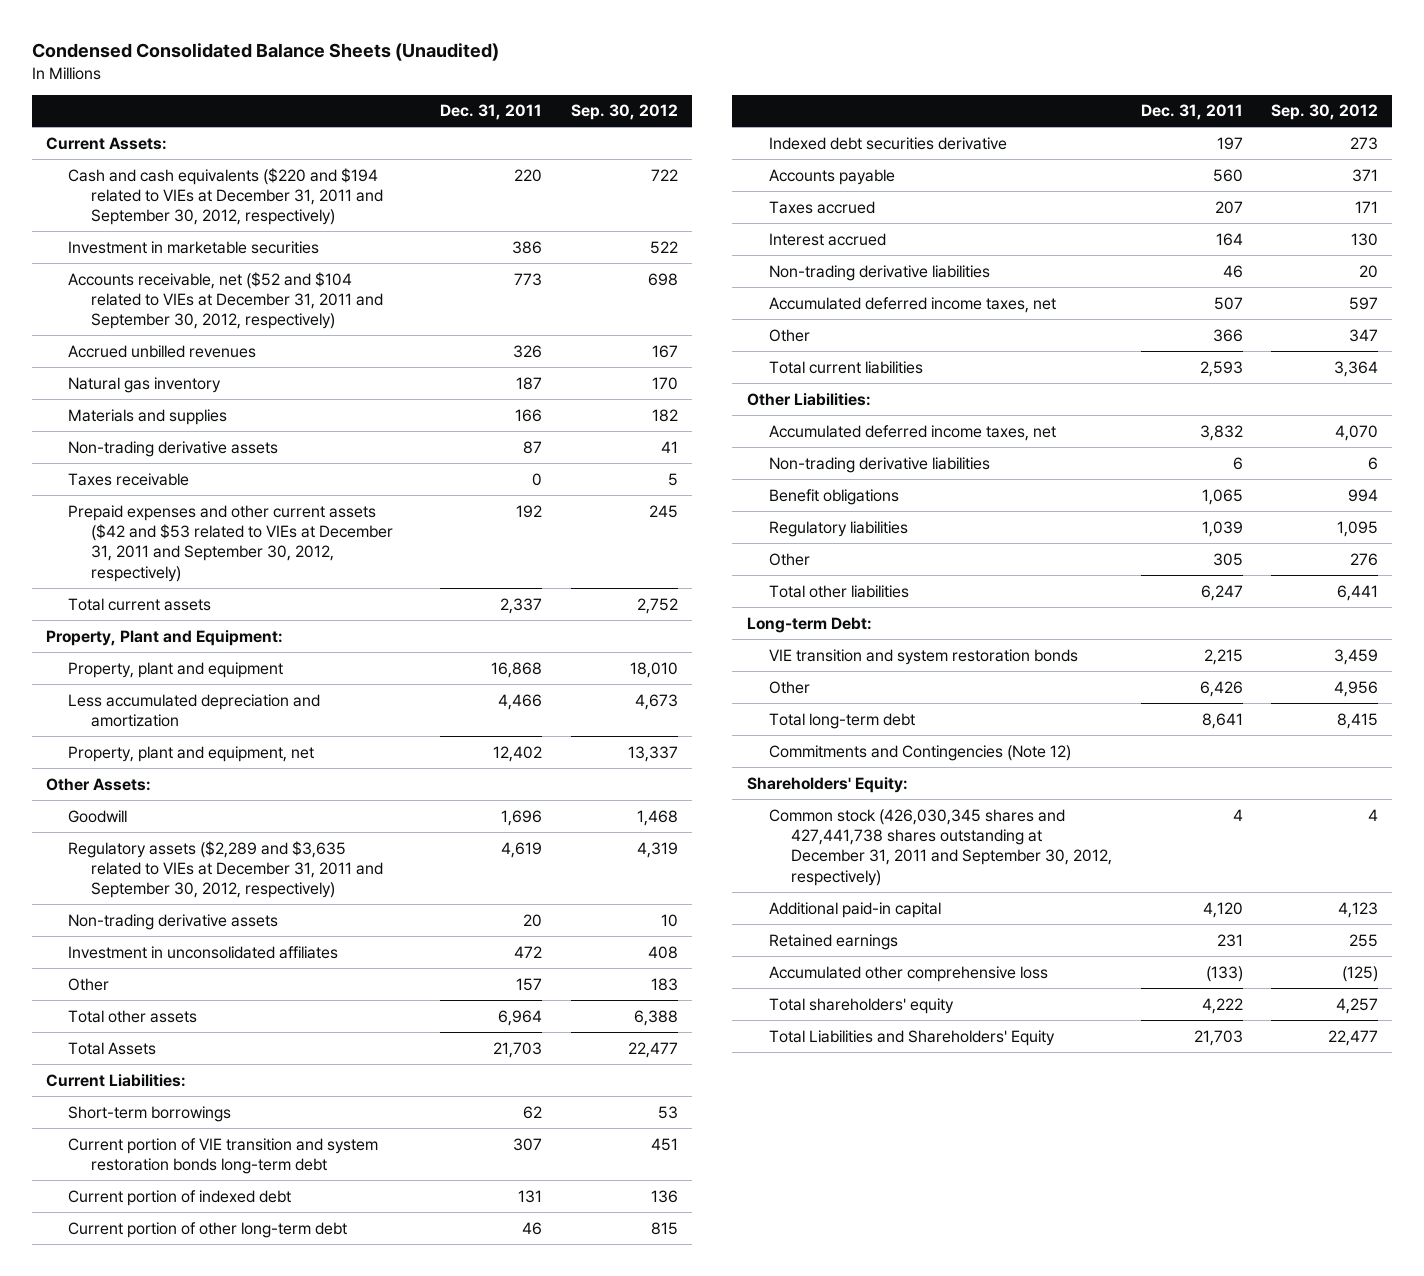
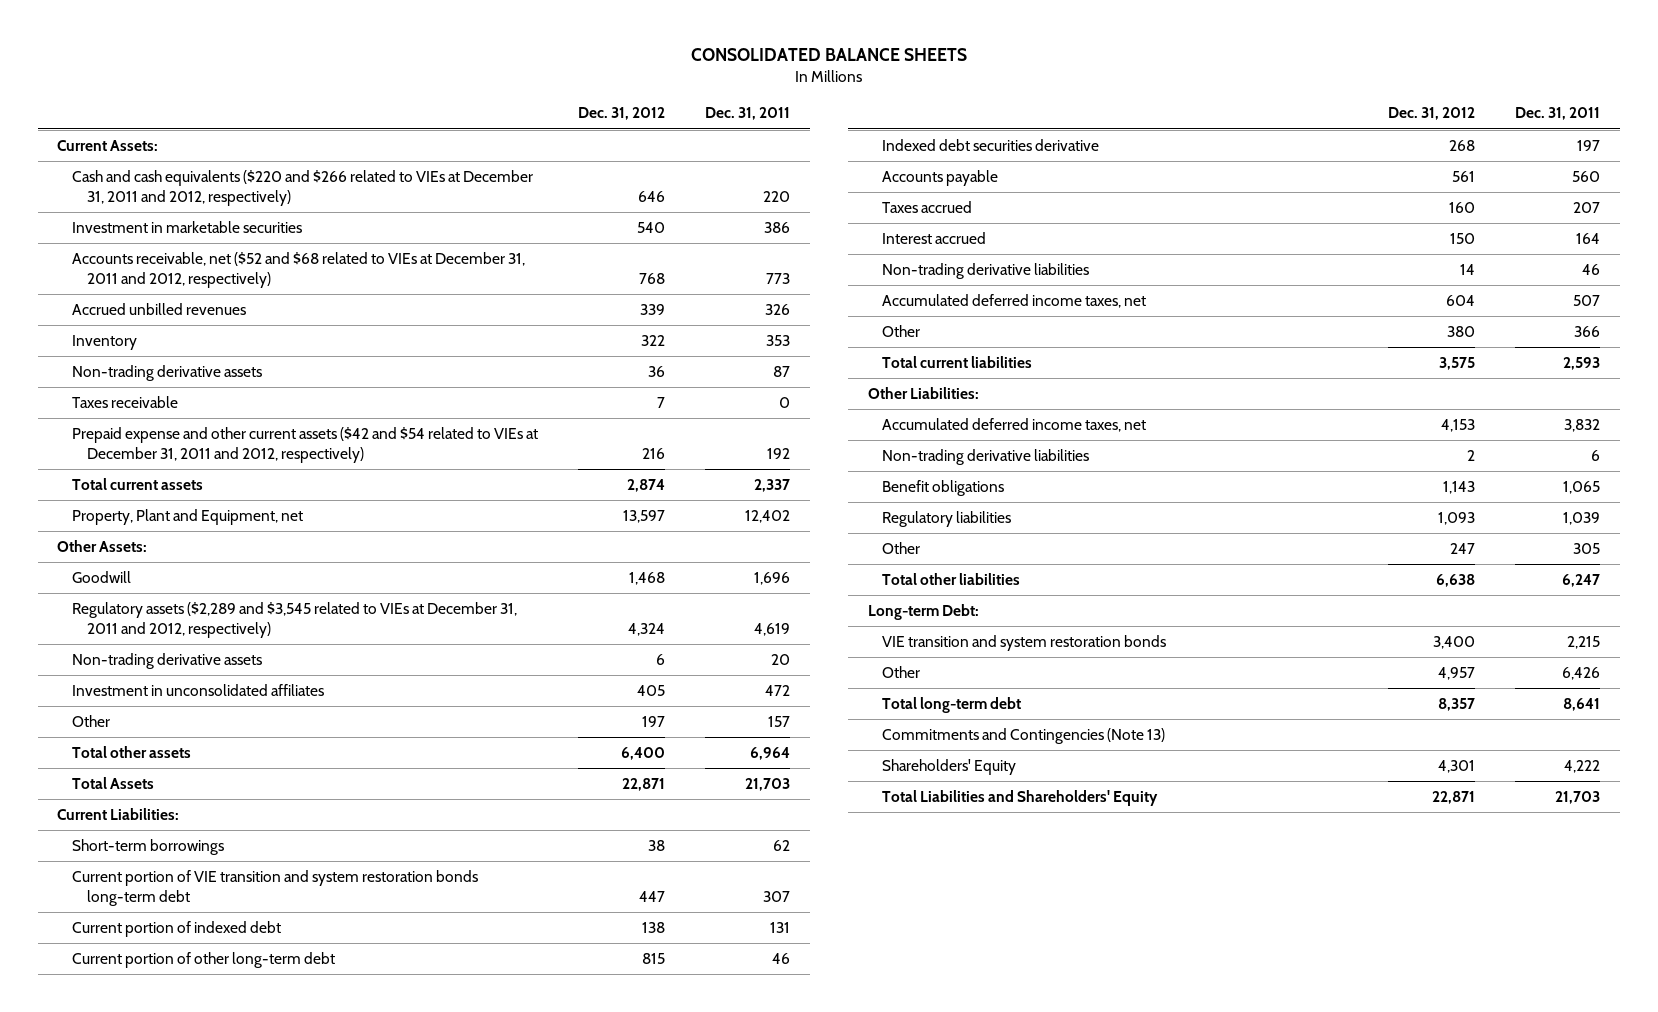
- Condensed Consolidated Balance Sheets (Unaudited)
+ CONSOLIDATED BALANCE SHEETS
- | Dec. 31, 2011 | Sep. 30, 2012
+ | Dec. 31, 2012 | Dec. 31, 2011
- Cash and cash equivalents ($220 and $194 related to VIEs at December 31, 2011 and September 30, 2012, respectively) | 220 | 722
+ Cash and cash equivalents ($220 and $266 related to VIEs at December 31, 2011 and 2012, respectively) | 646 | 220
- Accounts receivable, net ($52 and $104 related to VIEs at December 31, 2011 and September 30, 2012, respectively) | 773 | 698
+ Accounts receivable, net ($52 and $68 related to VIEs at December 31, 2011 and 2012, respectively) | 768 | 773
- Natural gas inventory | 187 | 170
- Materials and supplies | 166 | 182
+ Inventory | 322 | 353
- Prepaid expenses and other current assets ($42 and $53 related to VIEs at December 31, 2011 and September 30, 2012, respectively) | 192 | 245
+ Prepaid expense and other current assets ($42 and $54 related to VIEs at December 31, 2011 and 2012, respectively) | 216 | 192
- Property, Plant and Equipment:
- Property, plant and equipment | 16,868 | 18,010
- Less accumulated depreciation and amortization | 4,466 | 4,673
- Property, plant and equipment, net | 12,402 | 13,337
+ Property, Plant and Equipment, net | 13,597 | 12,402
- Regulatory assets ($2,289 and $3,635 related to VIEs at December 31, 2011 and September 30, 2012, respectively) | 4,619 | 4,319
+ Regulatory assets ($2,289 and $3,545 related to VIEs at December 31, 2011 and 2012, respectively) | 4,324 | 4,619
- Commitments and Contingencies (Note 12)
- Shareholders' Equity:
- Common stock (426,030,345 shares and 427,441,738 shares outstanding at December 31, 2011 and September 30, 2012, respectively) | 4 | 4
- Additional paid-in capital | 4,120 | 4,123
- Retained earnings | 231 | 255
- Accumulated other comprehensive loss | (133) | (125)
- Total shareholders' equity | 4,222 | 4,257
+ Commitments and Contingencies (Note 13)
+ Shareholders' Equity | 4,301 | 4,222

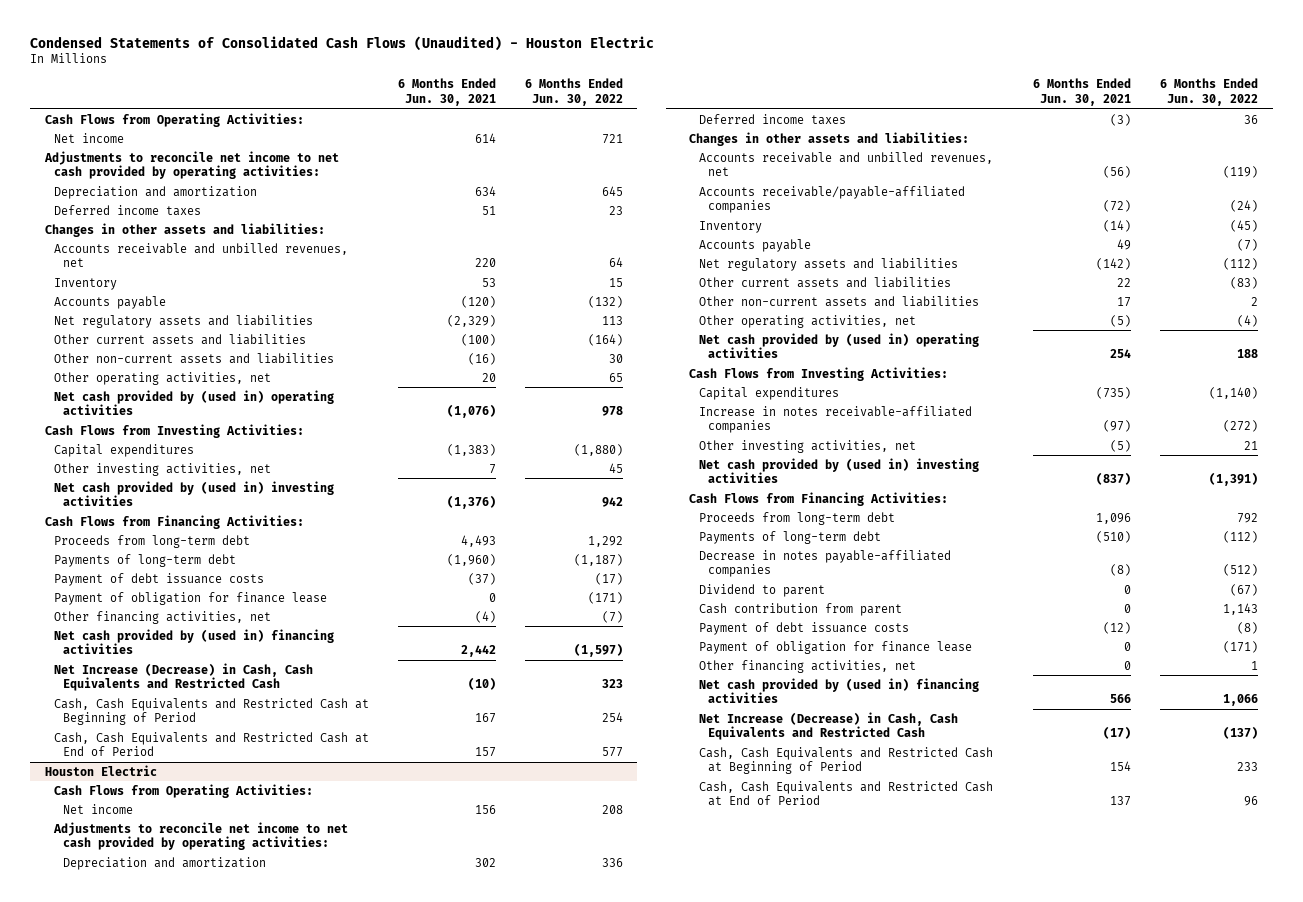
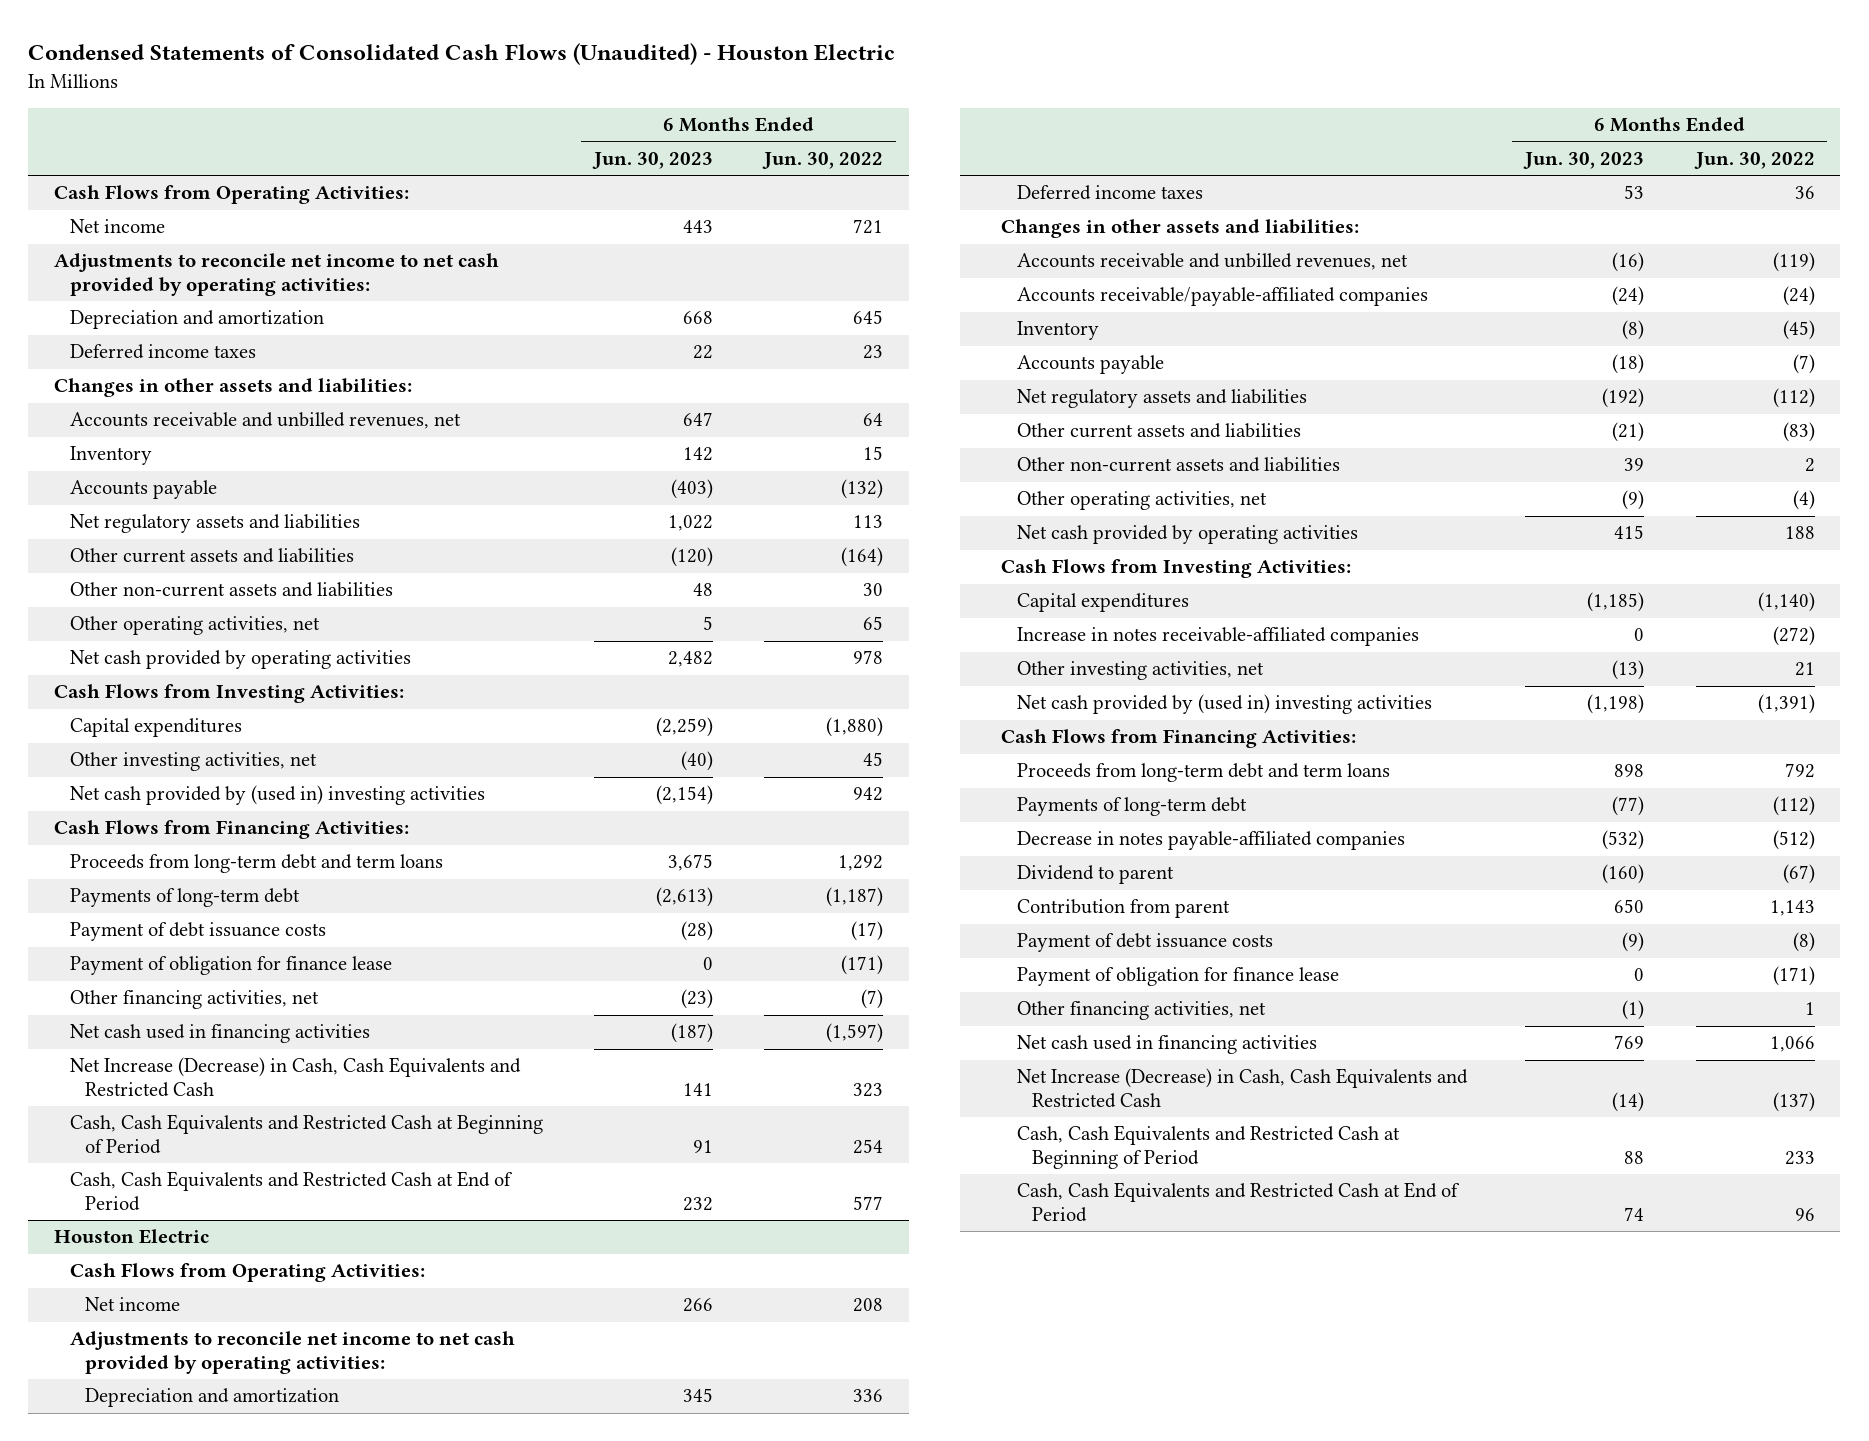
- | 6 Months Ended Jun. 30, 2021 | 6 Months Ended Jun. 30, 2022
+ | 6 Months Ended Jun. 30, 2023 | 6 Months Ended Jun. 30, 2022
- Net cash provided by (used in) operating activities | (1,076) | 978
+ Net cash provided by operating activities | 2,482 | 978
- Proceeds from long-term debt | 4,493 | 1,292
+ Proceeds from long-term debt and term loans | 3,675 | 1,292
- Net cash provided by (used in) financing activities | 2,442 | (1,597)
+ Net cash used in financing activities | (187) | (1,597)
@ Houston Electric
- Net cash provided by (used in) operating activities | 254 | 188
+ Net cash provided by operating activities | 415 | 188
- Proceeds from long-term debt | 1,096 | 792
+ Proceeds from long-term debt and term loans | 898 | 792
- Cash contribution from parent | 0 | 1,143
+ Contribution from parent | 650 | 1,143
- Net cash provided by (used in) financing activities | 566 | 1,066
+ Net cash used in financing activities | 769 | 1,066

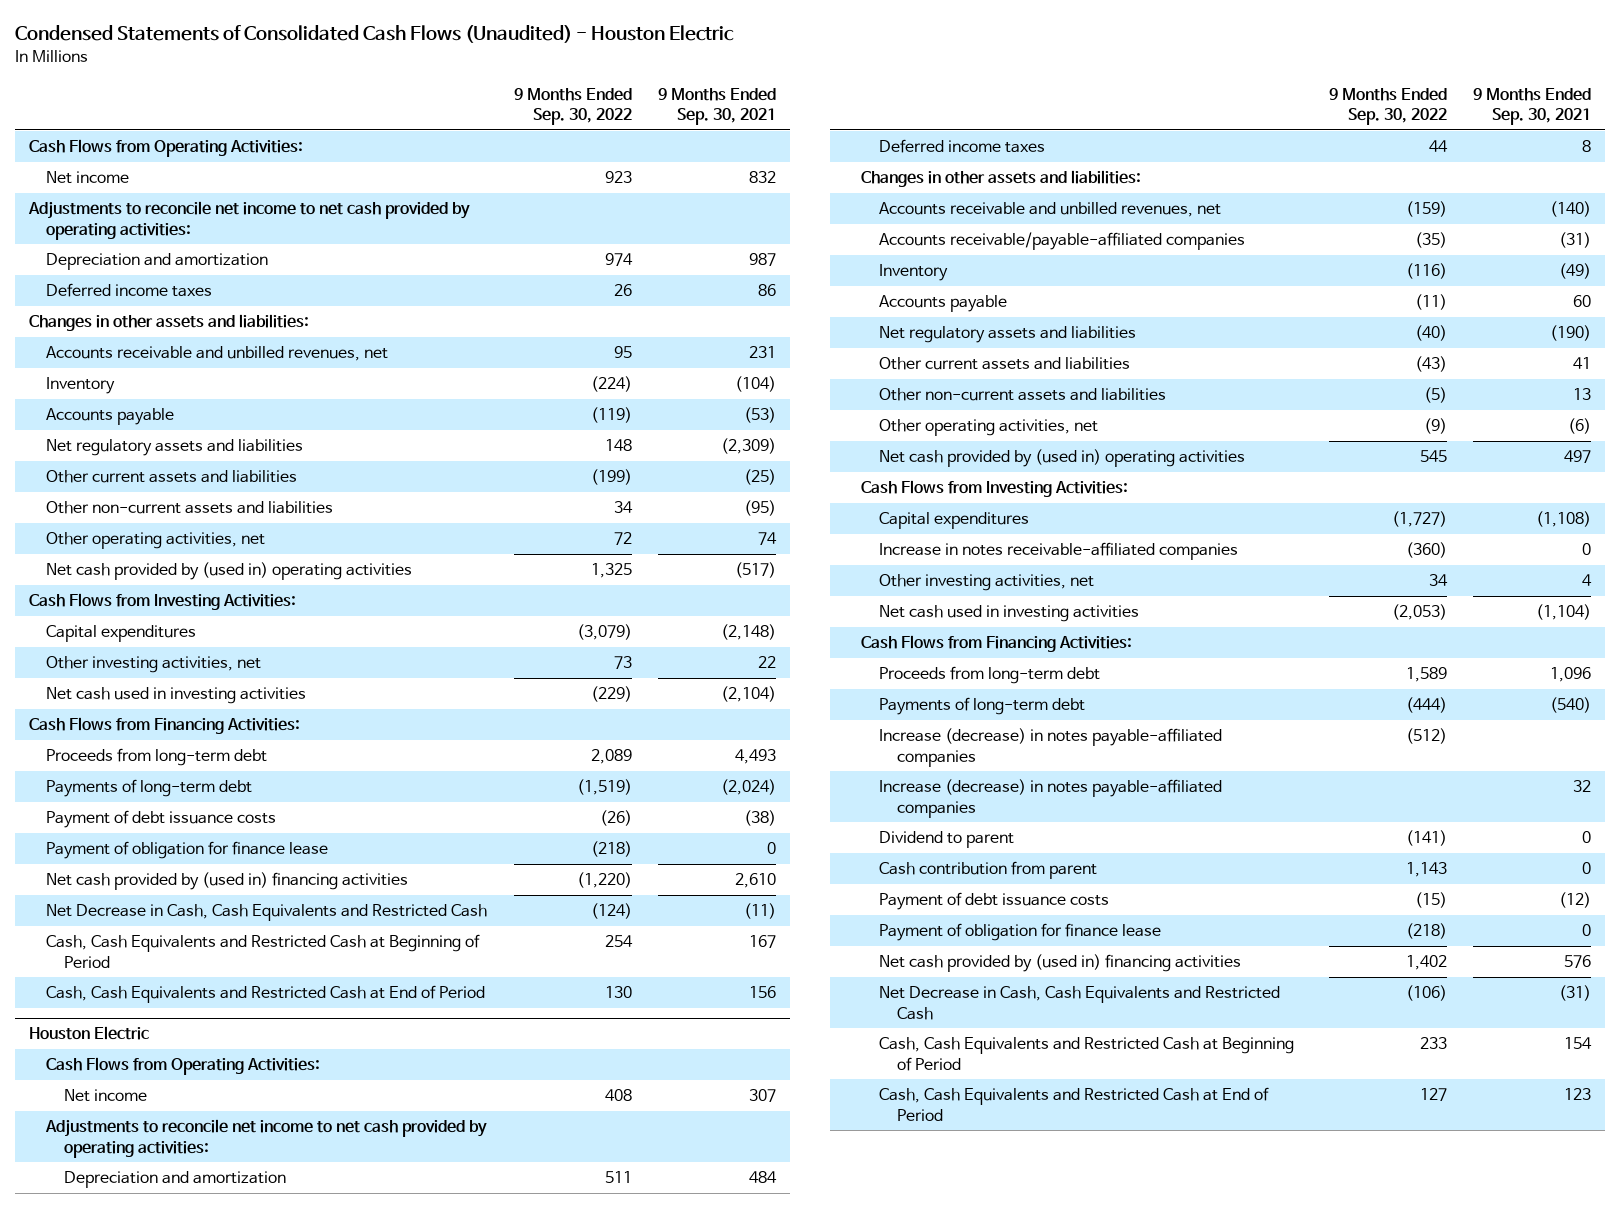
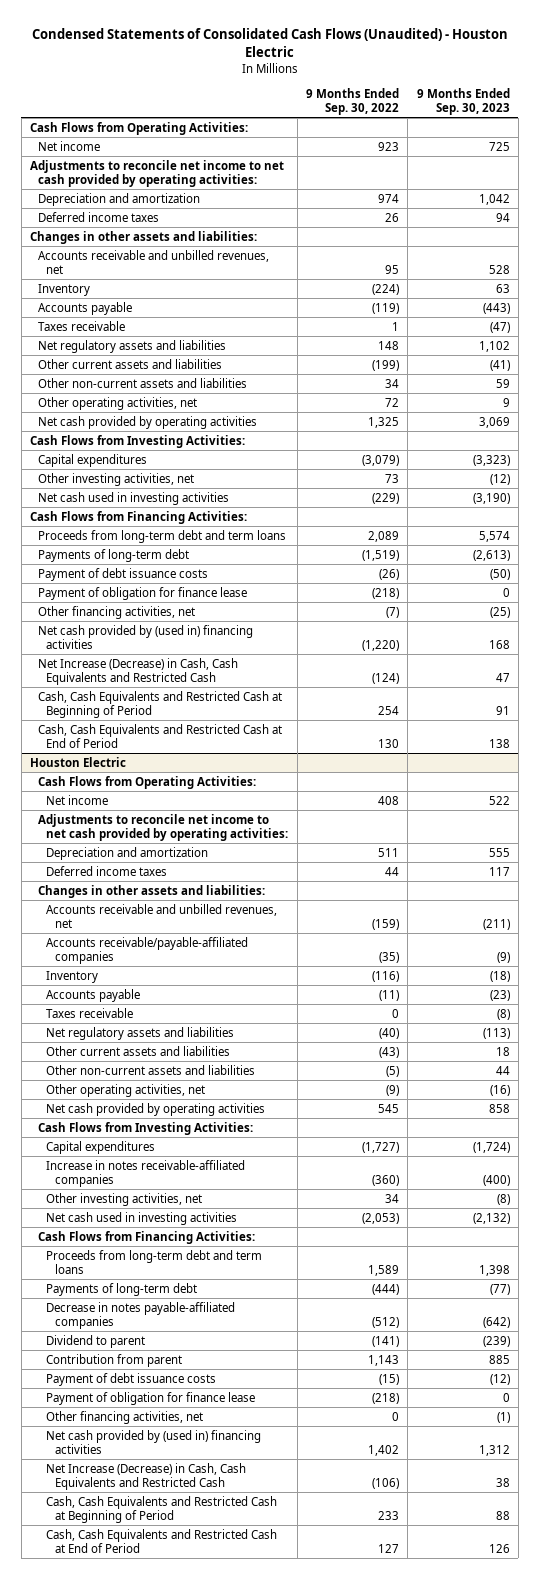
- | 9 Months Ended Sep. 30, 2022 | 9 Months Ended Sep. 30, 2021
+ | 9 Months Ended Sep. 30, 2022 | 9 Months Ended Sep. 30, 2023
+ Taxes receivable | 1 | (47)
- Net cash provided by (used in) operating activities | 1,325 | (517)
+ Net cash provided by operating activities | 1,325 | 3,069
- Proceeds from long-term debt | 2,089 | 4,493
+ Proceeds from long-term debt and term loans | 2,089 | 5,574
+ Other financing activities, net | (7) | (25)
- Net Decrease in Cash, Cash Equivalents and Restricted Cash | (124) | (11)
+ Net Increase (Decrease) in Cash, Cash Equivalents and Restricted Cash | (124) | 47
@ Houston Electric
+ Taxes receivable | 0 | (8)
- Net cash provided by (used in) operating activities | 545 | 497
+ Net cash provided by operating activities | 545 | 858
- Proceeds from long-term debt | 1,589 | 1,096
+ Proceeds from long-term debt and term loans | 1,589 | 1,398
- Increase (decrease) in notes payable-affiliated companies | (512) |
- Increase (decrease) in notes payable-affiliated companies | | 32
+ Decrease in notes payable-affiliated companies | (512) | (642)
- Cash contribution from parent | 1,143 | 0
+ Contribution from parent | 1,143 | 885
+ Other financing activities, net | 0 | (1)
- Net Decrease in Cash, Cash Equivalents and Restricted Cash | (106) | (31)
+ Net Increase (Decrease) in Cash, Cash Equivalents and Restricted Cash | (106) | 38

